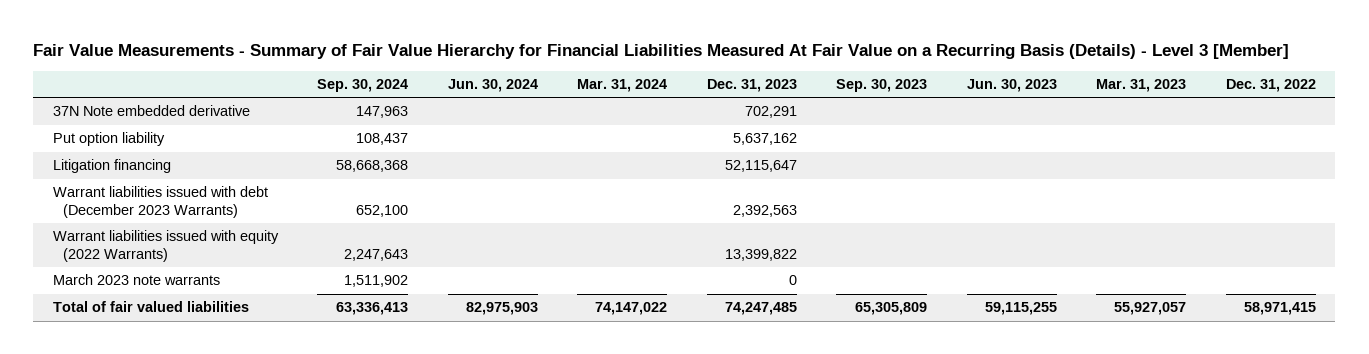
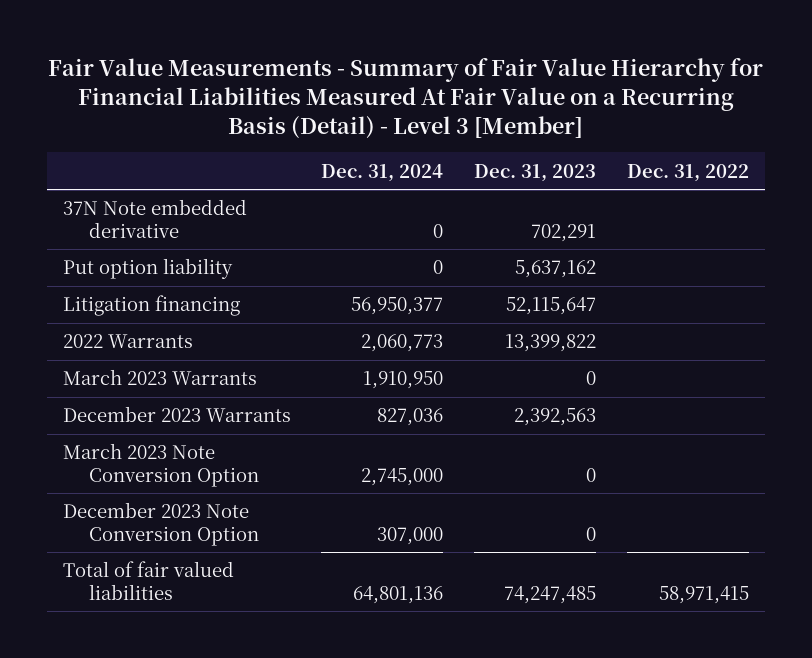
- Fair Value Measurements - Summary of Fair Value Hierarchy for Financial Liabilities Measured At Fair Value on a Recurring Basis (Details) - Level 3 [Member]
+ Fair Value Measurements - Summary of Fair Value Hierarchy for Financial Liabilities Measured At Fair Value on a Recurring Basis (Detail) - Level 3 [Member]
- | Sep. 30, 2024 | Jun. 30, 2024 | Mar. 31, 2024 | Dec. 31, 2023 | Sep. 30, 2023 | Jun. 30, 2023 | Mar. 31, 2023 | Dec. 31, 2022
+ | Dec. 31, 2024 | Dec. 31, 2023 | Dec. 31, 2022
- Warrant liabilities issued with debt (December 2023 Warrants) | 652,100 | | | 2,392,563 | | | |
- Warrant liabilities issued with equity (2022 Warrants) | 2,247,643 | | | 13,399,822 | | | |
- March 2023 note warrants | 1,511,902 | | | 0 | | | |
+ 2022 Warrants | 2,060,773 | 13,399,822 |
+ March 2023 Warrants | 1,910,950 | 0 |
+ December 2023 Warrants | 827,036 | 2,392,563 |
+ March 2023 Note Conversion Option | 2,745,000 | 0 |
+ December 2023 Note Conversion Option | 307,000 | 0 |

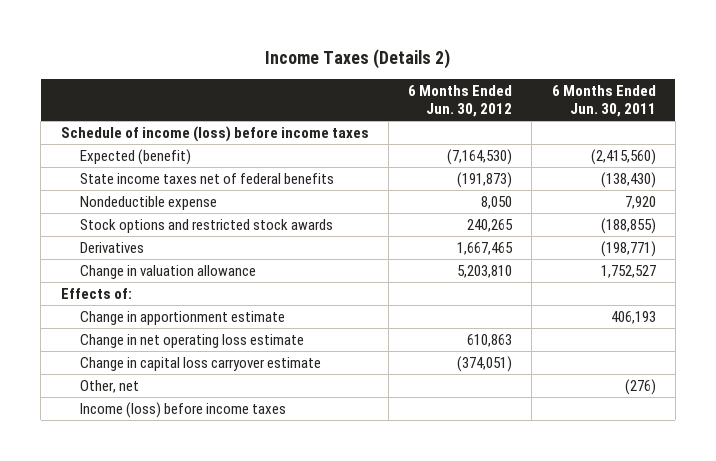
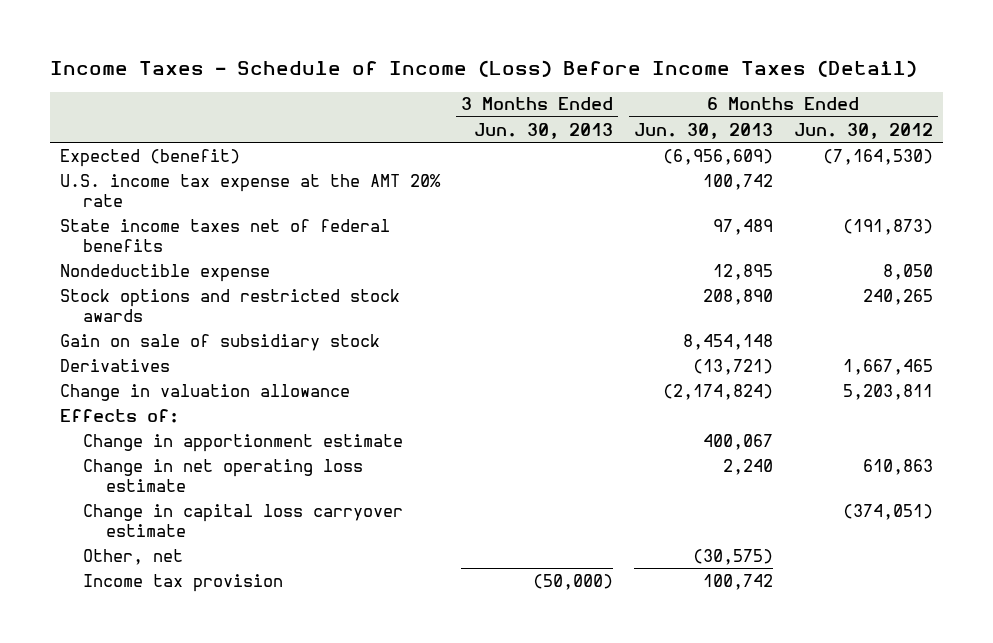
- Income Taxes (Details 2)
+ Income Taxes - Schedule of Income (Loss) Before Income Taxes (Detail)
- | 6 Months Ended Jun. 30, 2012 | 6 Months Ended Jun. 30, 2011
+ | 3 Months Ended Jun. 30, 2013 | 6 Months Ended Jun. 30, 2013 | 6 Months Ended Jun. 30, 2012
- Schedule of income (loss) before income taxes
+ U.S. income tax expense at the AMT 20% rate | | 100,742 |
+ Gain on sale of subsidiary stock | | 8,454,148 |
- Change in valuation allowance | 5,203,810 | 1,752,527
+ Change in valuation allowance | | (2,174,824) | 5,203,811
- Income (loss) before income taxes
+ Income tax provision | (50,000) | 100,742 |

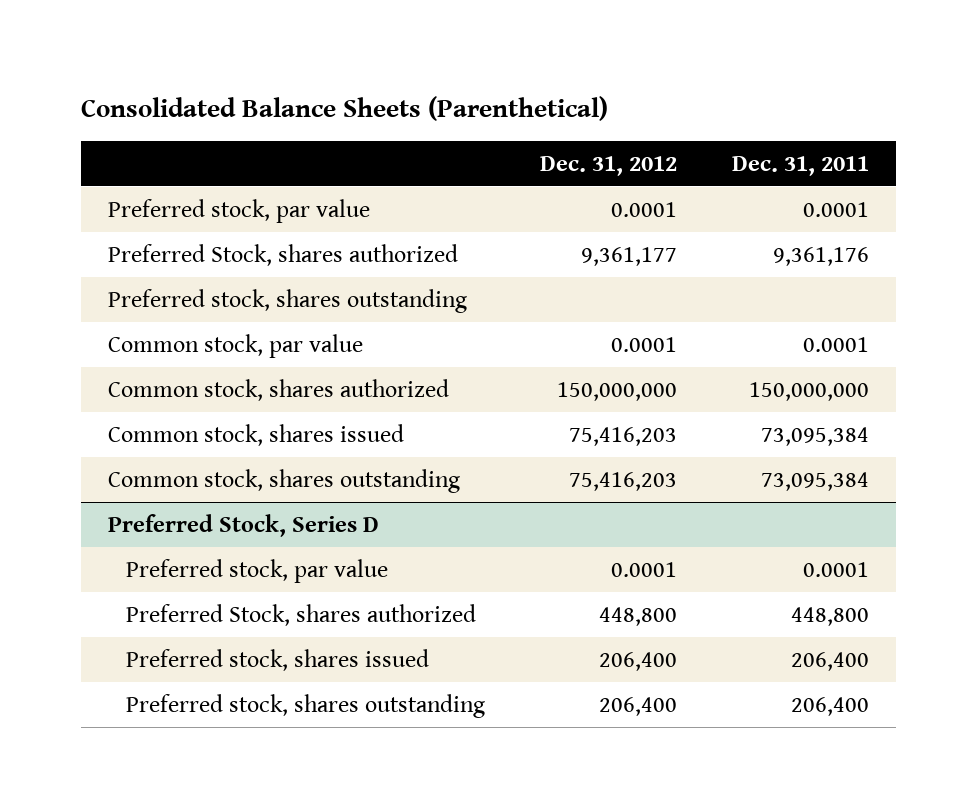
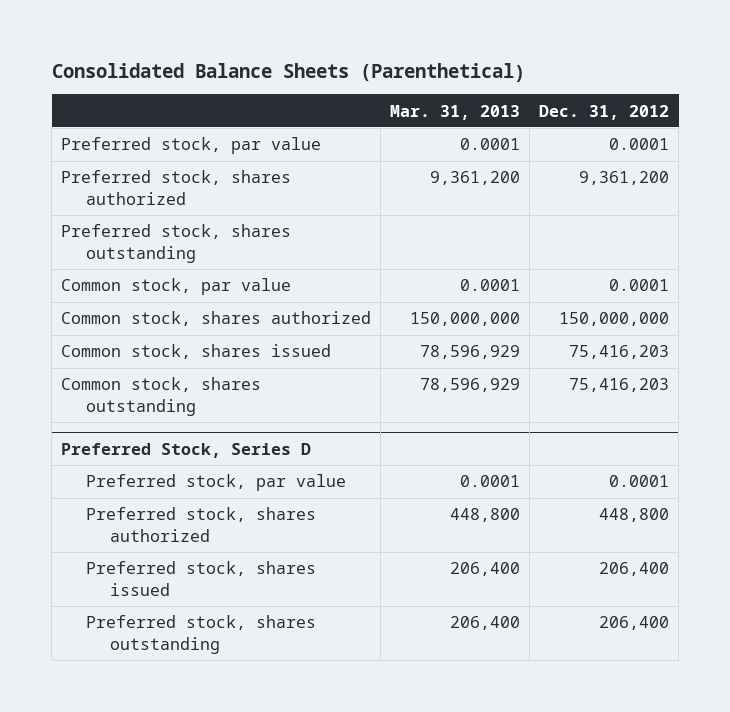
- | Dec. 31, 2012 | Dec. 31, 2011
+ | Mar. 31, 2013 | Dec. 31, 2012
- Preferred Stock, shares authorized | 9,361,177 | 9,361,176
+ Preferred stock, shares authorized | 9,361,200 | 9,361,200
@ Preferred Stock, Series D
- Preferred Stock, shares authorized | 448,800 | 448,800
+ Preferred stock, shares authorized | 448,800 | 448,800

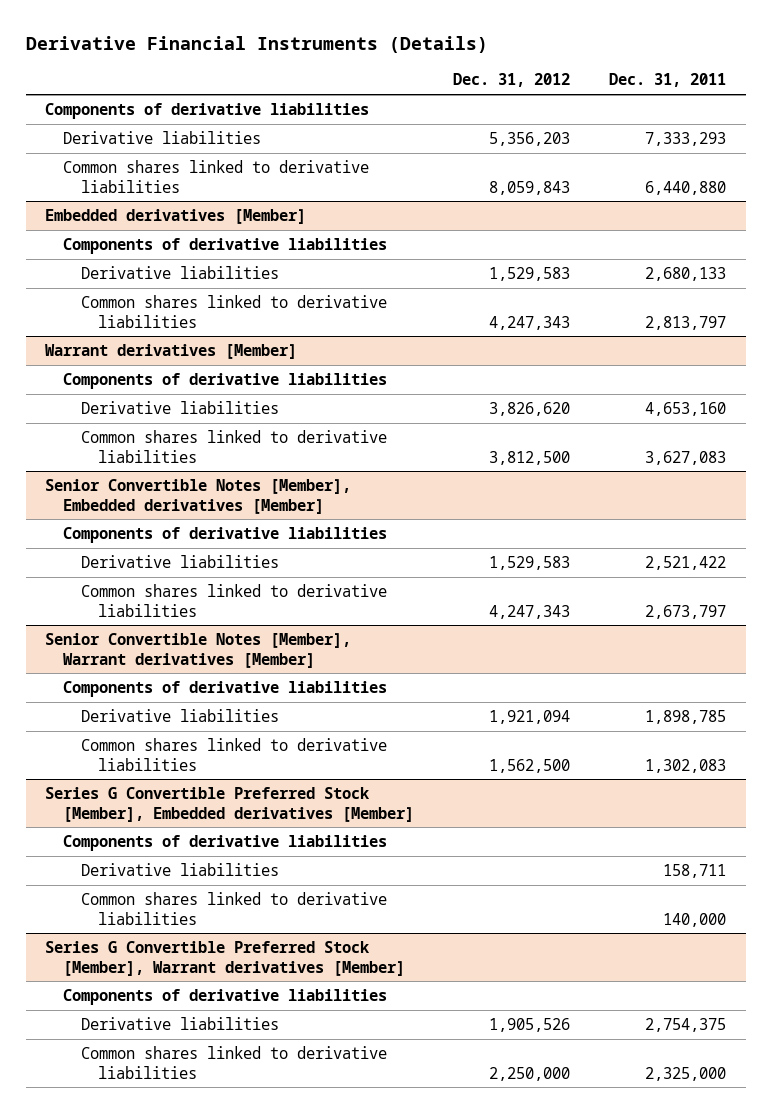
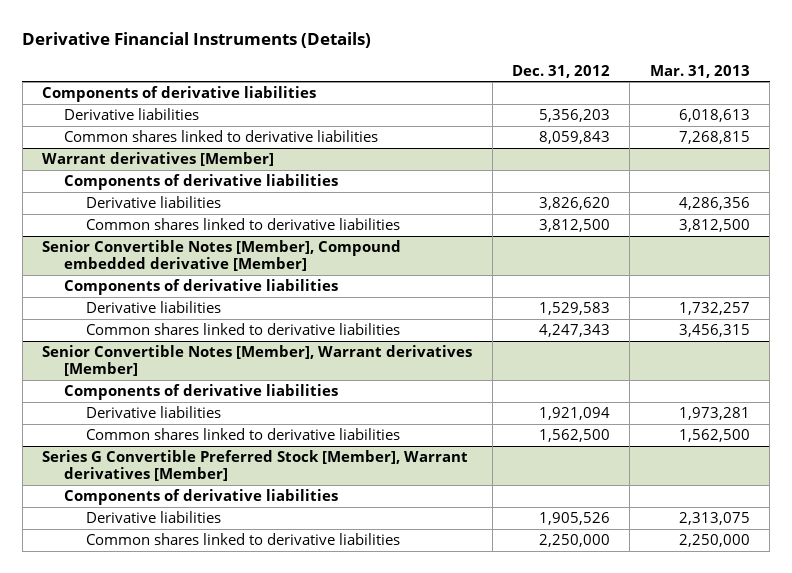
- | Dec. 31, 2012 | Dec. 31, 2011
+ | Dec. 31, 2012 | Mar. 31, 2013
- Embedded derivatives [Member]
- Components of derivative liabilities
- Derivative liabilities | 1,529,583 | 2,680,133
- Common shares linked to derivative liabilities | 4,247,343 | 2,813,797
- Senior Convertible Notes [Member], Embedded derivatives [Member]
+ Senior Convertible Notes [Member], Compound embedded derivative [Member]
- Series G Convertible Preferred Stock [Member], Embedded derivatives [Member]
- Components of derivative liabilities
- Derivative liabilities | | 158,711
- Common shares linked to derivative liabilities | | 140,000

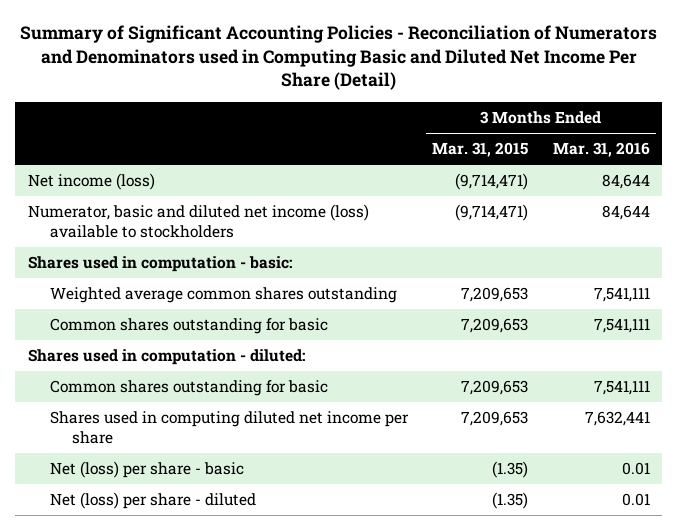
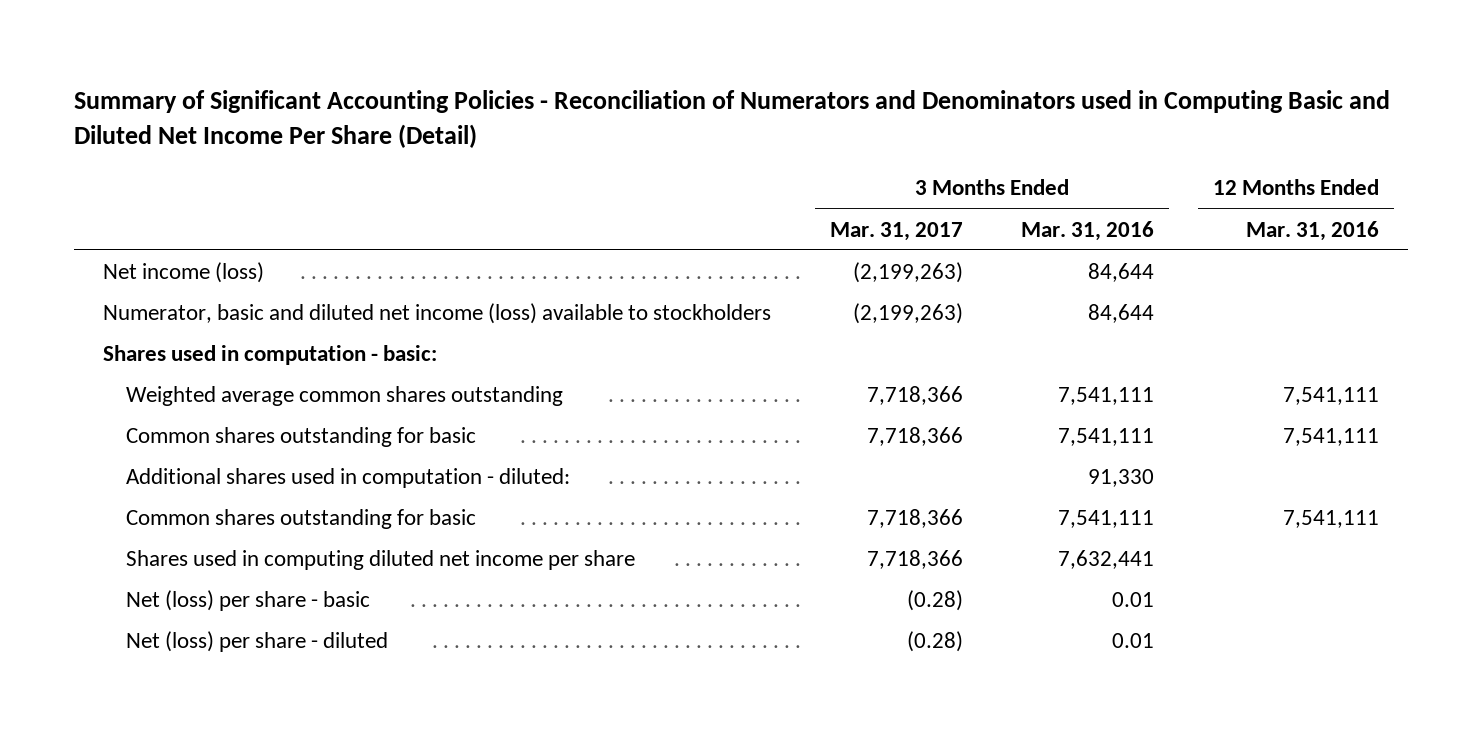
- | 3 Months Ended Mar. 31, 2015 | 3 Months Ended Mar. 31, 2016
+ | 3 Months Ended Mar. 31, 2017 | 3 Months Ended Mar. 31, 2016 | 12 Months Ended Mar. 31, 2016
- Shares used in computation - diluted:
+ Additional shares used in computation - diluted: | | 91,330 |

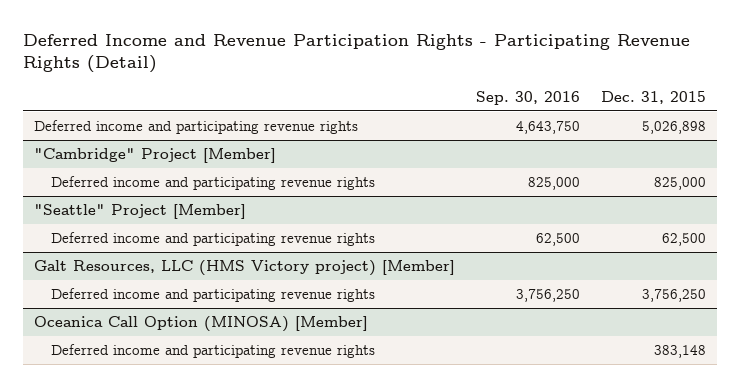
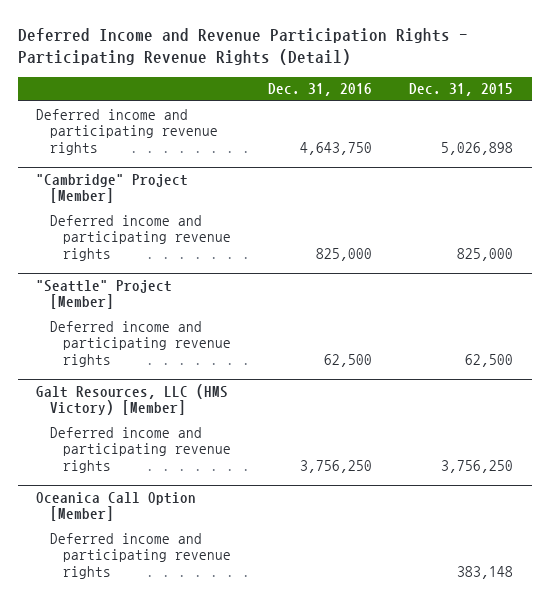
- | Sep. 30, 2016 | Dec. 31, 2015
+ | Dec. 31, 2016 | Dec. 31, 2015
- Galt Resources, LLC (HMS Victory project) [Member]
+ Galt Resources, LLC (HMS Victory) [Member]
- Oceanica Call Option (MINOSA) [Member]
+ Oceanica Call Option [Member]

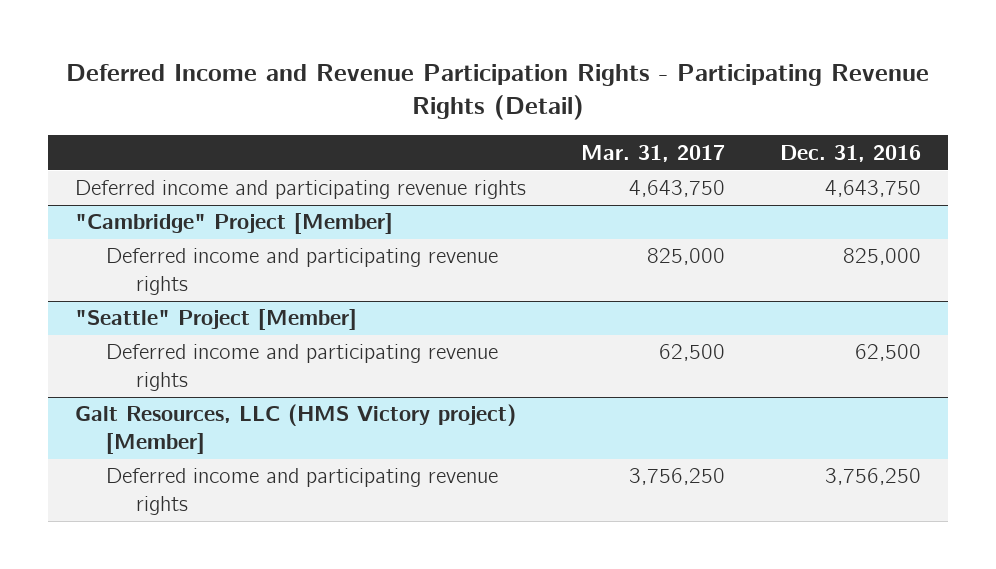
- | Dec. 31, 2016 | Dec. 31, 2015
+ | Mar. 31, 2017 | Dec. 31, 2016
- Galt Resources, LLC (HMS Victory) [Member]
+ Galt Resources, LLC (HMS Victory project) [Member]
- Oceanica Call Option [Member]
- Deferred income and participating revenue rights | | 383,148

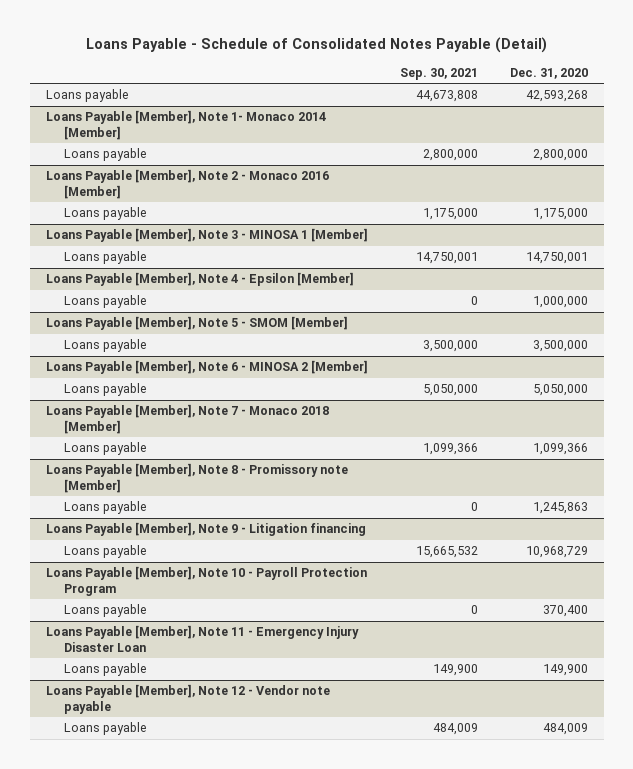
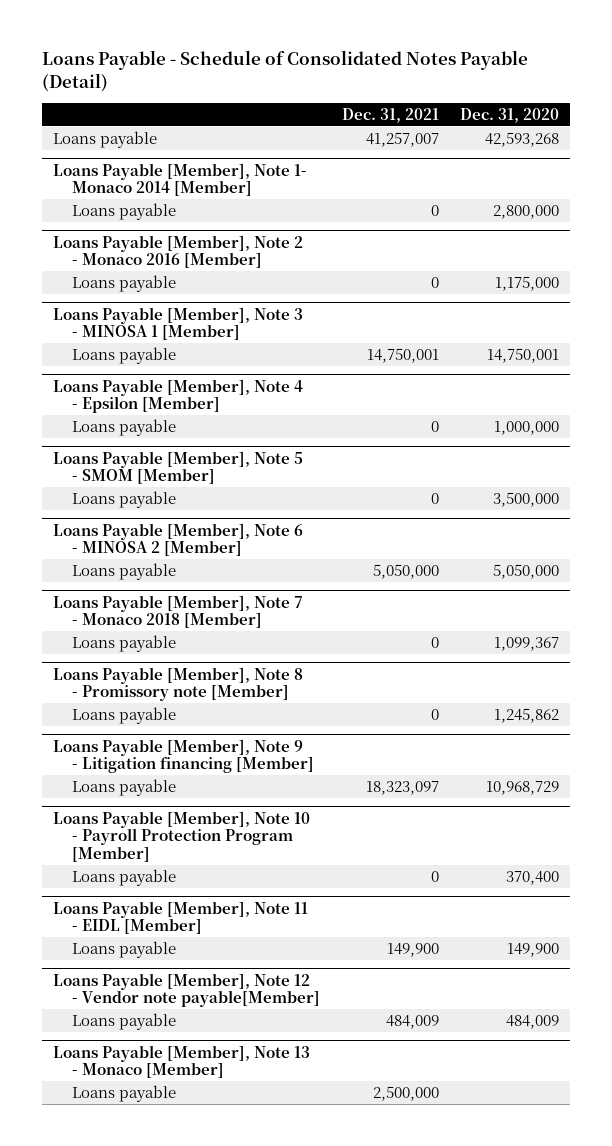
- | Sep. 30, 2021 | Dec. 31, 2020
+ | Dec. 31, 2021 | Dec. 31, 2020
@ Loans Payable [Member], Note 7 - Monaco 2018 [Member]
- Loans payable | 1,099,366 | 1,099,366
+ Loans payable | 0 | 1,099,367
@ Loans Payable [Member], Note 8 - Promissory note [Member]
- Loans payable | 0 | 1,245,863
- Loans Payable [Member], Note 9 - Litigation financing
@ Loans Payable [Member], Note 8 - Promissory note [Member]
+ Loans payable | 0 | 1,245,862
+ Loans Payable [Member], Note 9 - Litigation financing [Member]
- Loans Payable [Member], Note 10 - Payroll Protection Program
+ Loans Payable [Member], Note 10 - Payroll Protection Program [Member]
- Loans Payable [Member], Note 11 - Emergency Injury Disaster Loan
+ Loans Payable [Member], Note 11 - EIDL [Member]
- Loans Payable [Member], Note 12 - Vendor note payable
+ Loans Payable [Member], Note 12 - Vendor note payable[Member]
+ Loans Payable [Member], Note 13 - Monaco [Member]
+ Loans payable | 2,500,000 |

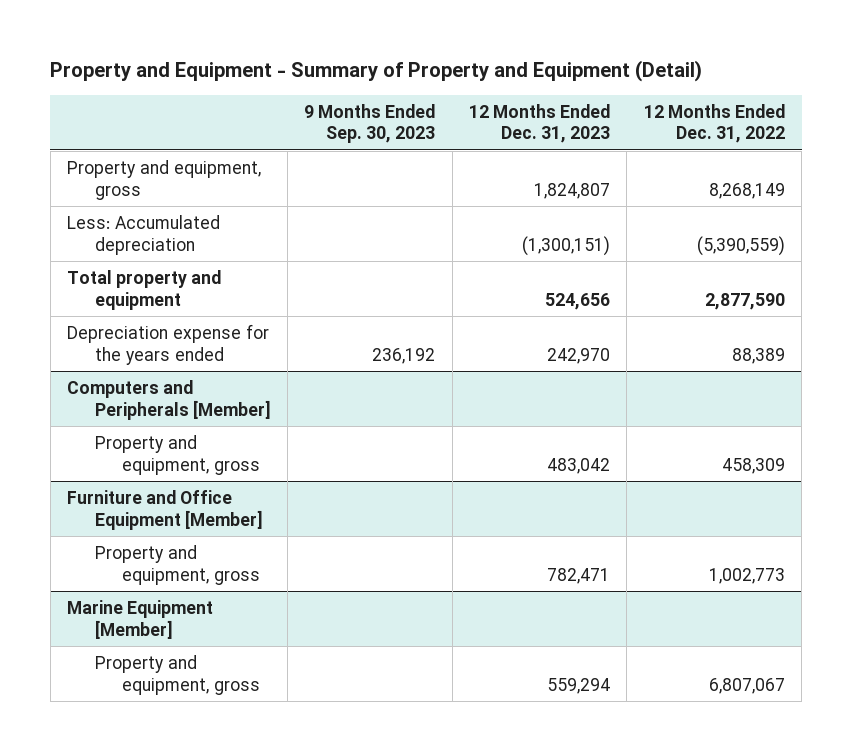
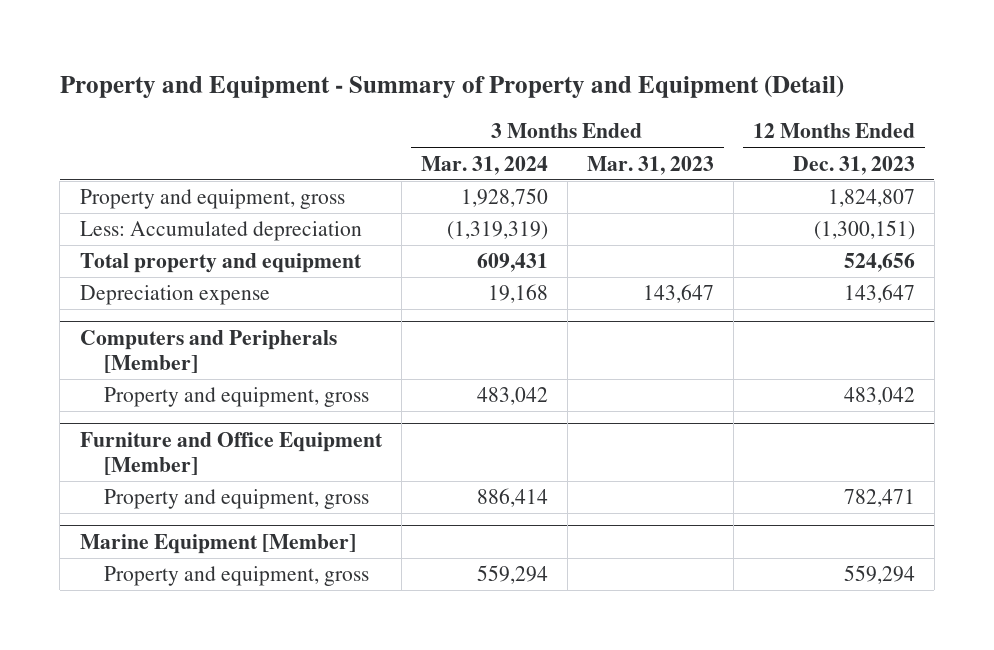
- | 9 Months Ended Sep. 30, 2023 | 12 Months Ended Dec. 31, 2023 | 12 Months Ended Dec. 31, 2022
+ | 3 Months Ended Mar. 31, 2024 | 3 Months Ended Mar. 31, 2023 | 12 Months Ended Dec. 31, 2023
- Depreciation expense for the years ended | 236,192 | 242,970 | 88,389
+ Depreciation expense | 19,168 | 143,647 | 143,647

